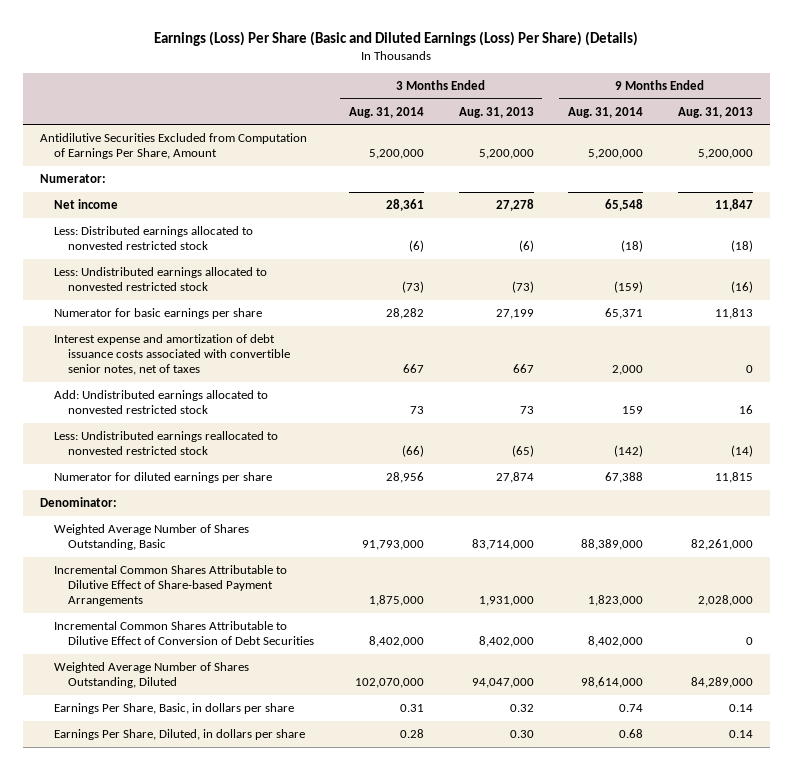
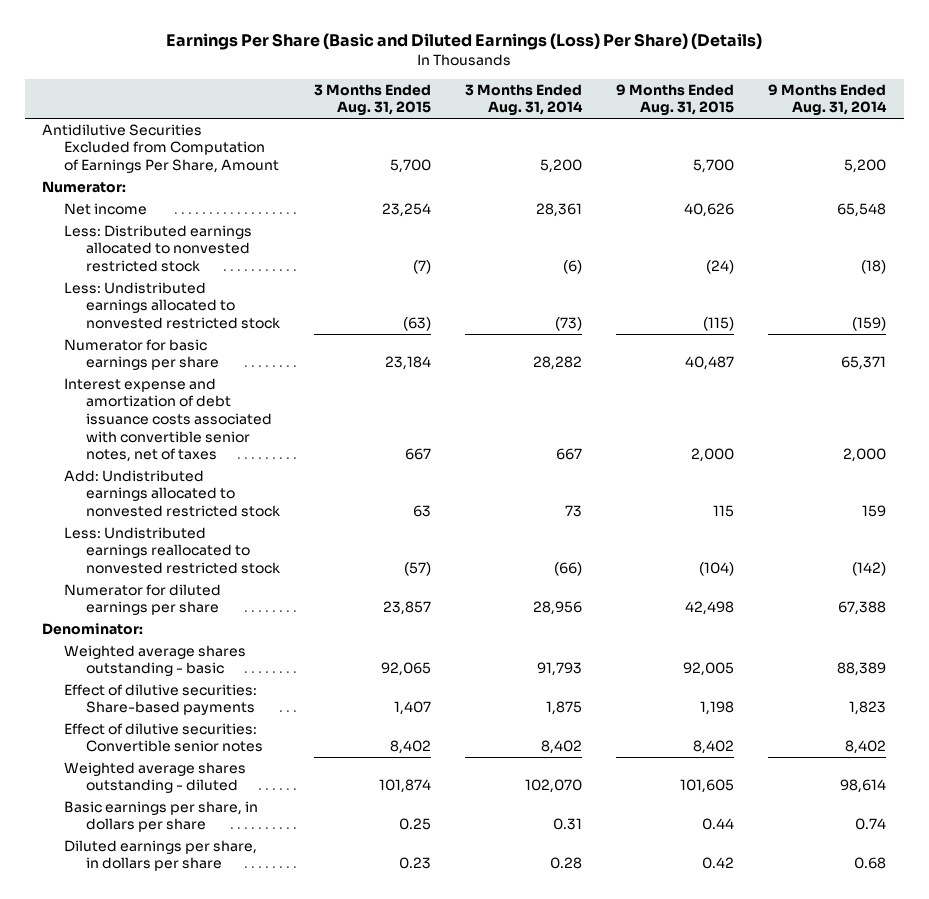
- Earnings (Loss) Per Share (Basic and Diluted Earnings (Loss) Per Share) (Details)
+ Earnings Per Share (Basic and Diluted Earnings (Loss) Per Share) (Details)
- | 3 Months Ended Aug. 31, 2014 | 3 Months Ended Aug. 31, 2013 | 9 Months Ended Aug. 31, 2014 | 9 Months Ended Aug. 31, 2013
+ | 3 Months Ended Aug. 31, 2015 | 3 Months Ended Aug. 31, 2014 | 9 Months Ended Aug. 31, 2015 | 9 Months Ended Aug. 31, 2014
- Antidilutive Securities Excluded from Computation of Earnings Per Share, Amount | 5,200,000 | 5,200,000 | 5,200,000 | 5,200,000
+ Antidilutive Securities Excluded from Computation of Earnings Per Share, Amount | 5,700 | 5,200 | 5,700 | 5,200
- Weighted Average Number of Shares Outstanding, Basic | 91,793,000 | 83,714,000 | 88,389,000 | 82,261,000
- Incremental Common Shares Attributable to Dilutive Effect of Share-based Payment Arrangements | 1,875,000 | 1,931,000 | 1,823,000 | 2,028,000
- Incremental Common Shares Attributable to Dilutive Effect of Conversion of Debt Securities | 8,402,000 | 8,402,000 | 8,402,000 | 0
- Weighted Average Number of Shares Outstanding, Diluted | 102,070,000 | 94,047,000 | 98,614,000 | 84,289,000
- Earnings Per Share, Basic, in dollars per share | 0.31 | 0.32 | 0.74 | 0.14
- Earnings Per Share, Diluted, in dollars per share | 0.28 | 0.30 | 0.68 | 0.14
+ Weighted average shares outstanding - basic | 92,065 | 91,793 | 92,005 | 88,389
+ Effect of dilutive securities: Share-based payments | 1,407 | 1,875 | 1,198 | 1,823
+ Effect of dilutive securities: Convertible senior notes | 8,402 | 8,402 | 8,402 | 8,402
+ Weighted average shares outstanding - diluted | 101,874 | 102,070 | 101,605 | 98,614
+ Basic earnings per share, in dollars per share | 0.25 | 0.31 | 0.44 | 0.74
+ Diluted earnings per share, in dollars per share | 0.23 | 0.28 | 0.42 | 0.68

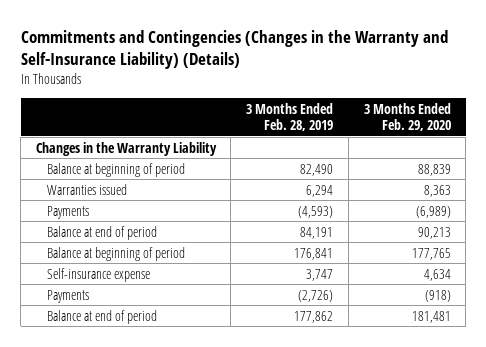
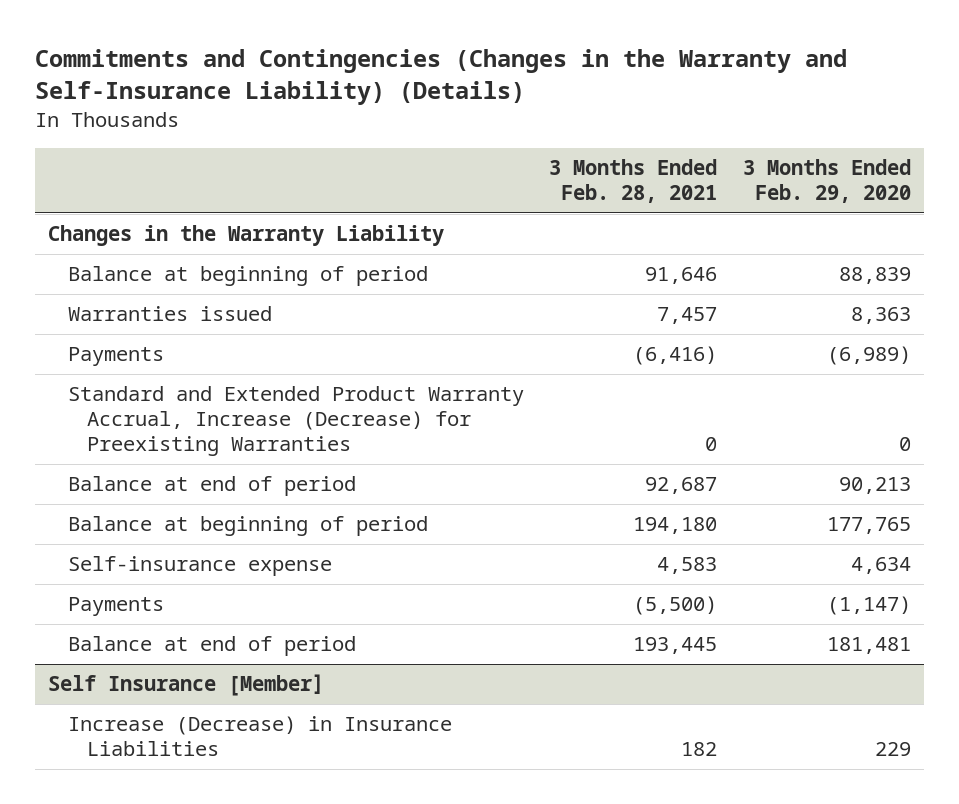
- | 3 Months Ended Feb. 28, 2019 | 3 Months Ended Feb. 29, 2020
+ | 3 Months Ended Feb. 28, 2021 | 3 Months Ended Feb. 29, 2020
+ Standard and Extended Product Warranty Accrual, Increase (Decrease) for Preexisting Warranties | 0 | 0
- Payments | (2,726) | (918)
+ Payments | (5,500) | (1,147)
+ Self Insurance [Member]
+ Increase (Decrease) in Insurance Liabilities | 182 | 229

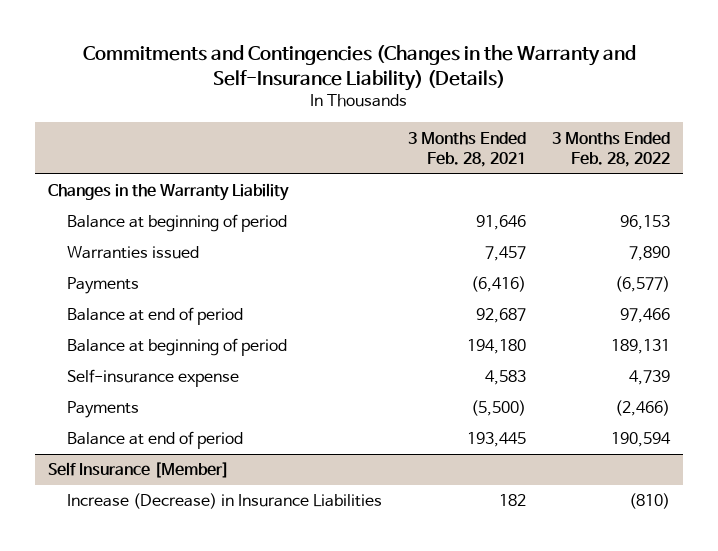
- | 3 Months Ended Feb. 28, 2021 | 3 Months Ended Feb. 29, 2020
+ | 3 Months Ended Feb. 28, 2021 | 3 Months Ended Feb. 28, 2022
- Standard and Extended Product Warranty Accrual, Increase (Decrease) for Preexisting Warranties | 0 | 0

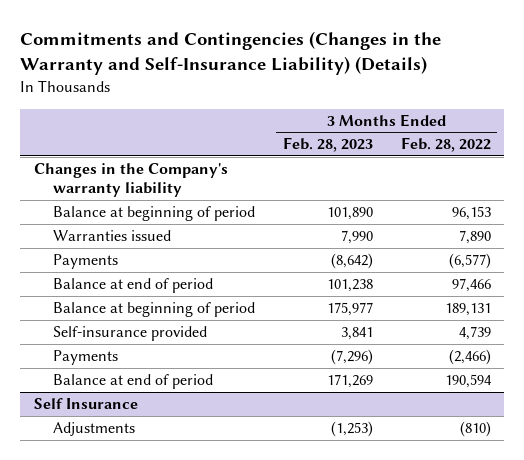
- | 3 Months Ended Feb. 28, 2021 | 3 Months Ended Feb. 28, 2022
+ | 3 Months Ended Feb. 28, 2023 | 3 Months Ended Feb. 28, 2022
- Changes in the Warranty Liability
+ Changes in the Company's warranty liability
- Self-insurance expense | 4,583 | 4,739
+ Self-insurance provided | 3,841 | 4,739
- Self Insurance [Member]
- Increase (Decrease) in Insurance Liabilities | 182 | (810)
+ Self Insurance
+ Adjustments | (1,253) | (810)

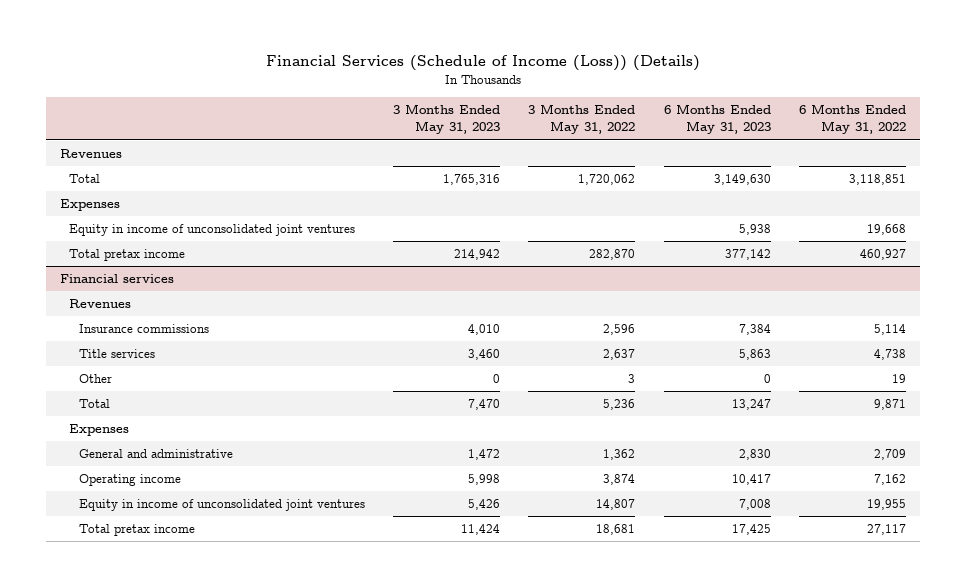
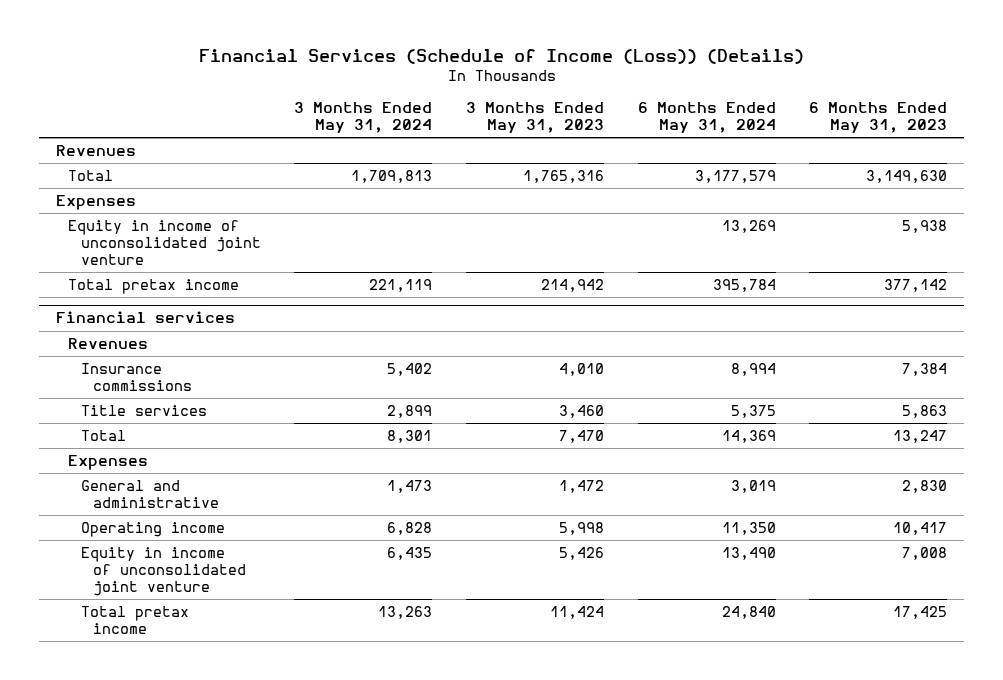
- | 3 Months Ended May 31, 2023 | 3 Months Ended May 31, 2022 | 6 Months Ended May 31, 2023 | 6 Months Ended May 31, 2022
+ | 3 Months Ended May 31, 2024 | 3 Months Ended May 31, 2023 | 6 Months Ended May 31, 2024 | 6 Months Ended May 31, 2023
- Equity in income of unconsolidated joint ventures | | | 5,938 | 19,668
+ Equity in income of unconsolidated joint venture | | | 13,269 | 5,938
@ Financial services
- Other | 0 | 3 | 0 | 19
- Equity in income of unconsolidated joint ventures | 5,426 | 14,807 | 7,008 | 19,955
+ Equity in income of unconsolidated joint venture | 6,435 | 5,426 | 13,490 | 7,008

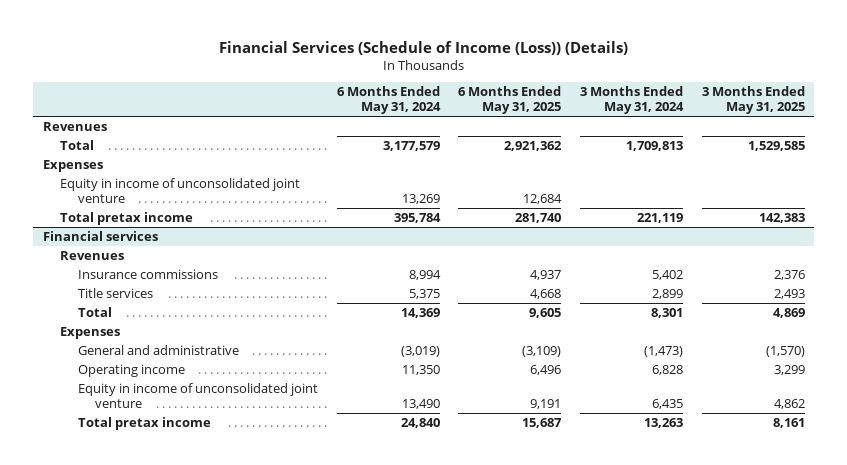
- | 3 Months Ended May 31, 2024 | 3 Months Ended May 31, 2023 | 6 Months Ended May 31, 2024 | 6 Months Ended May 31, 2023
+ | 6 Months Ended May 31, 2024 | 6 Months Ended May 31, 2025 | 3 Months Ended May 31, 2024 | 3 Months Ended May 31, 2025
@ Financial services
- General and administrative | 1,473 | 1,472 | 3,019 | 2,830
+ General and administrative | (3,019) | (3,109) | (1,473) | (1,570)

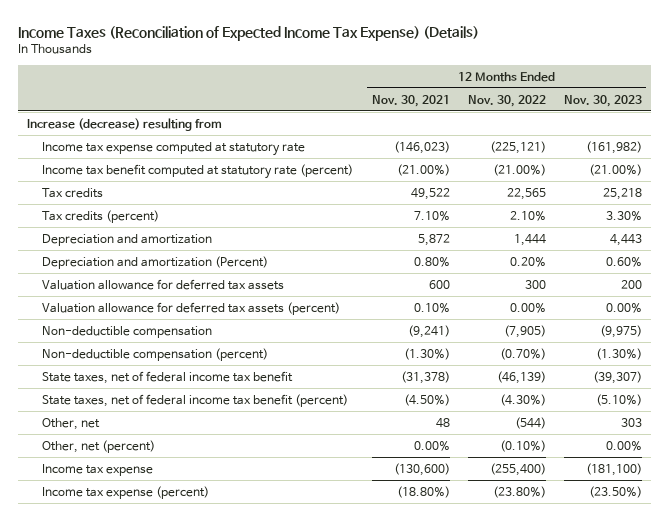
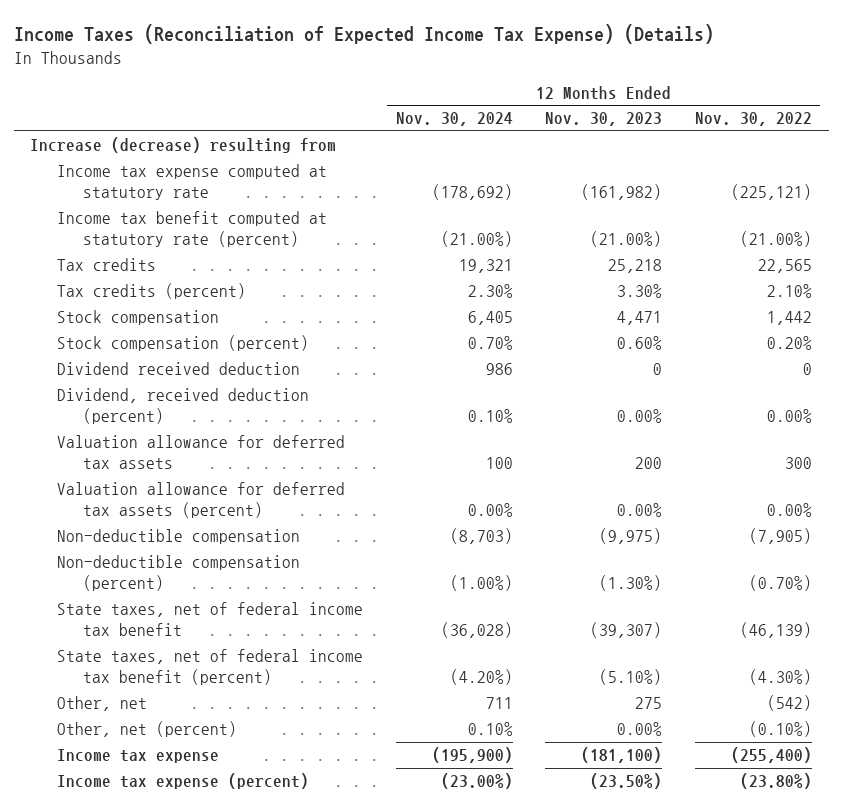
- | 12 Months Ended Nov. 30, 2021 | 12 Months Ended Nov. 30, 2022 | 12 Months Ended Nov. 30, 2023
+ | 12 Months Ended Nov. 30, 2024 | 12 Months Ended Nov. 30, 2023 | 12 Months Ended Nov. 30, 2022
- Depreciation and amortization | 5,872 | 1,444 | 4,443
- Depreciation and amortization (Percent) | 0.80% | 0.20% | 0.60%
+ Stock compensation | 6,405 | 4,471 | 1,442
+ Stock compensation (percent) | 0.70% | 0.60% | 0.20%
+ Dividend received deduction | 986 | 0 | 0
+ Dividend, received deduction (percent) | 0.10% | 0.00% | 0.00%
- Other, net | 48 | (544) | 303
+ Other, net | 711 | 275 | (542)

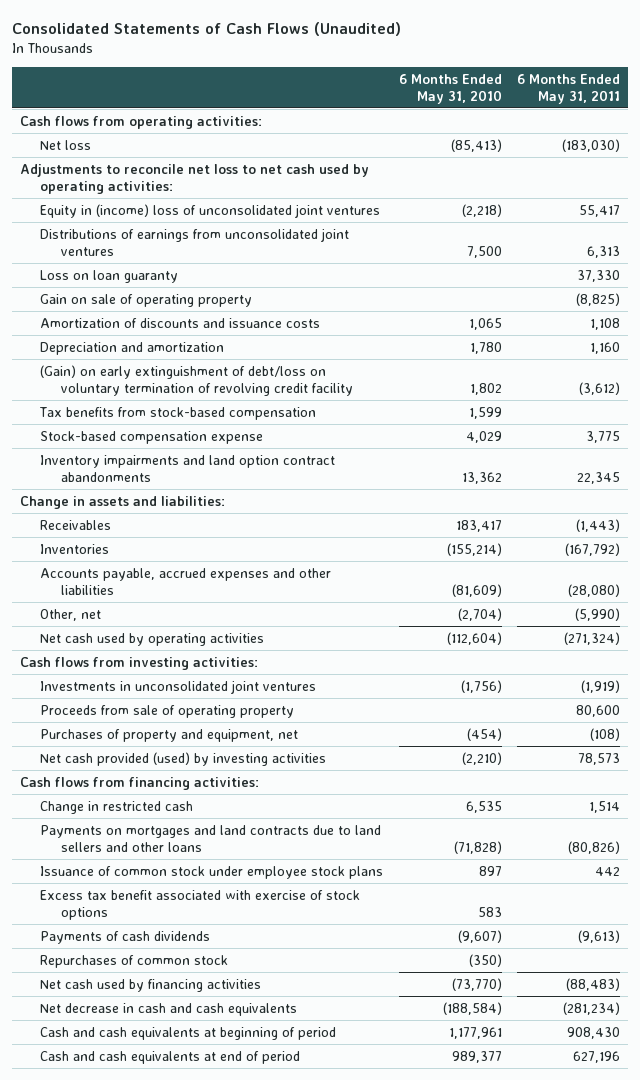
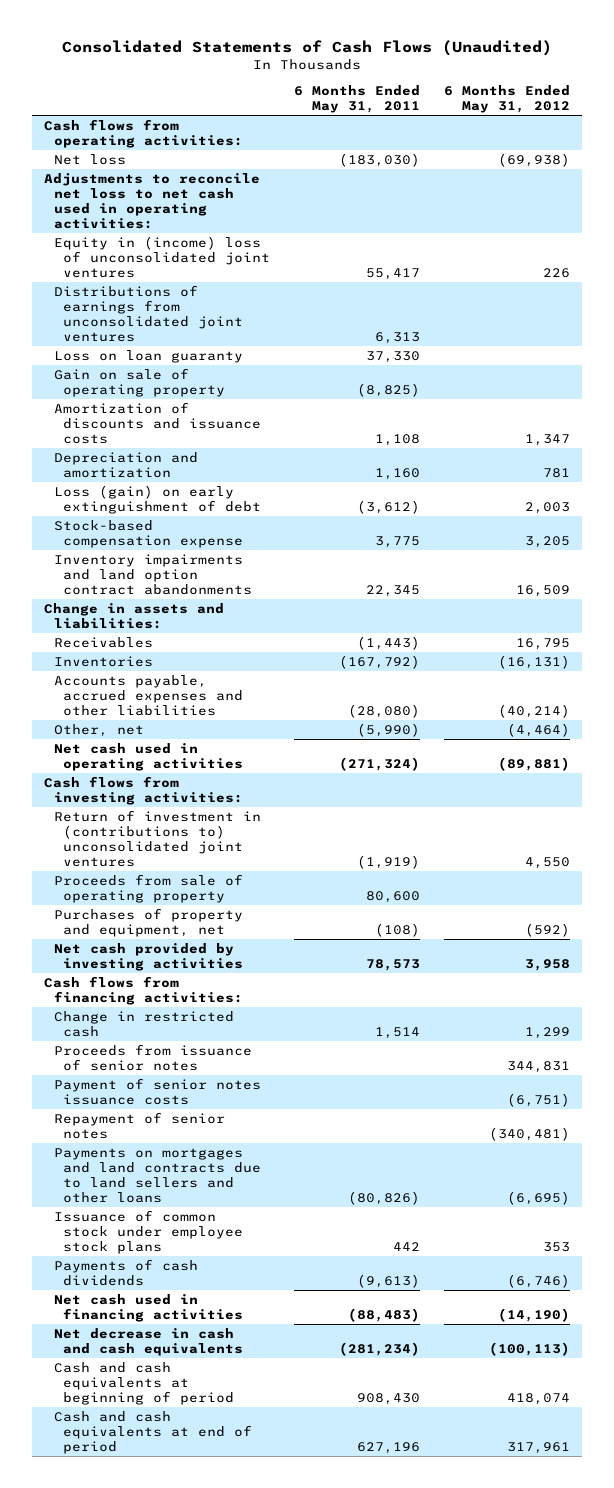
- | 6 Months Ended May 31, 2010 | 6 Months Ended May 31, 2011
+ | 6 Months Ended May 31, 2011 | 6 Months Ended May 31, 2012
- Adjustments to reconcile net loss to net cash used by operating activities:
+ Adjustments to reconcile net loss to net cash used in operating activities:
- (Gain) on early extinguishment of debt/loss on voluntary termination of revolving credit facility | 1,802 | (3,612)
- Tax benefits from stock-based compensation | 1,599 |
+ Loss (gain) on early extinguishment of debt | (3,612) | 2,003
- Net cash used by operating activities | (112,604) | (271,324)
+ Net cash used in operating activities | (271,324) | (89,881)
- Investments in unconsolidated joint ventures | (1,756) | (1,919)
+ Return of investment in (contributions to) unconsolidated joint ventures | (1,919) | 4,550
- Net cash provided (used) by investing activities | (2,210) | 78,573
+ Net cash provided by investing activities | 78,573 | 3,958
+ Proceeds from issuance of senior notes | | 344,831
+ Payment of senior notes issuance costs | | (6,751)
+ Repayment of senior notes | | (340,481)
- Excess tax benefit associated with exercise of stock options | 583 |
- Repurchases of common stock | (350) |
- Net cash used by financing activities | (73,770) | (88,483)
+ Net cash used in financing activities | (88,483) | (14,190)

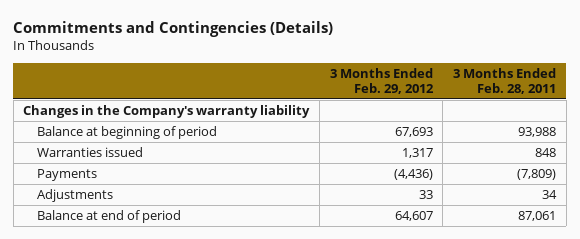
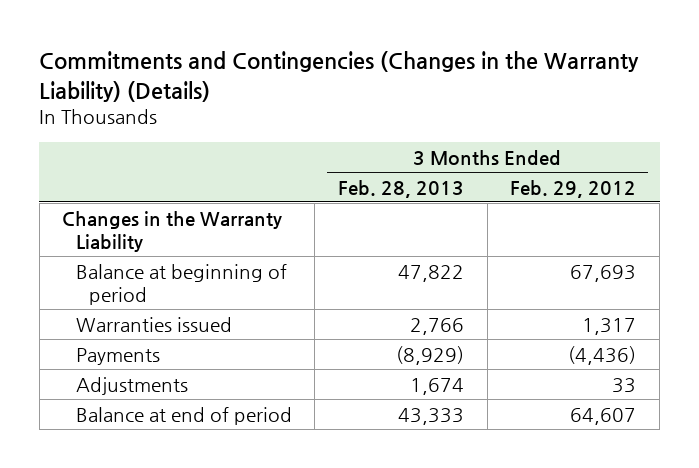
- Commitments and Contingencies (Details)
+ Commitments and Contingencies (Changes in the Warranty Liability) (Details)
- | 3 Months Ended Feb. 29, 2012 | 3 Months Ended Feb. 28, 2011
+ | 3 Months Ended Feb. 28, 2013 | 3 Months Ended Feb. 29, 2012
- Changes in the Company's warranty liability
+ Changes in the Warranty Liability

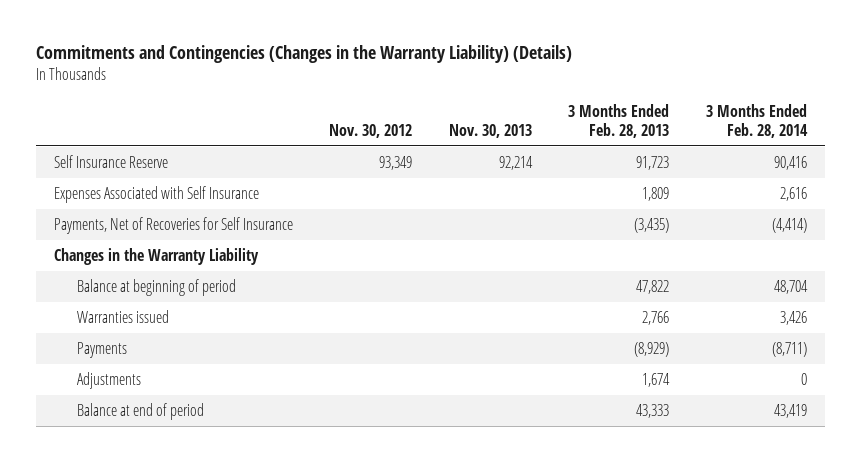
- | 3 Months Ended Feb. 28, 2013 | 3 Months Ended Feb. 29, 2012
+ | Nov. 30, 2012 | Nov. 30, 2013 | 3 Months Ended Feb. 28, 2013 | 3 Months Ended Feb. 28, 2014
+ Self Insurance Reserve | 93,349 | 92,214 | 91,723 | 90,416
+ Expenses Associated with Self Insurance | | | 1,809 | 2,616
+ Payments, Net of Recoveries for Self Insurance | | | (3,435) | (4,414)

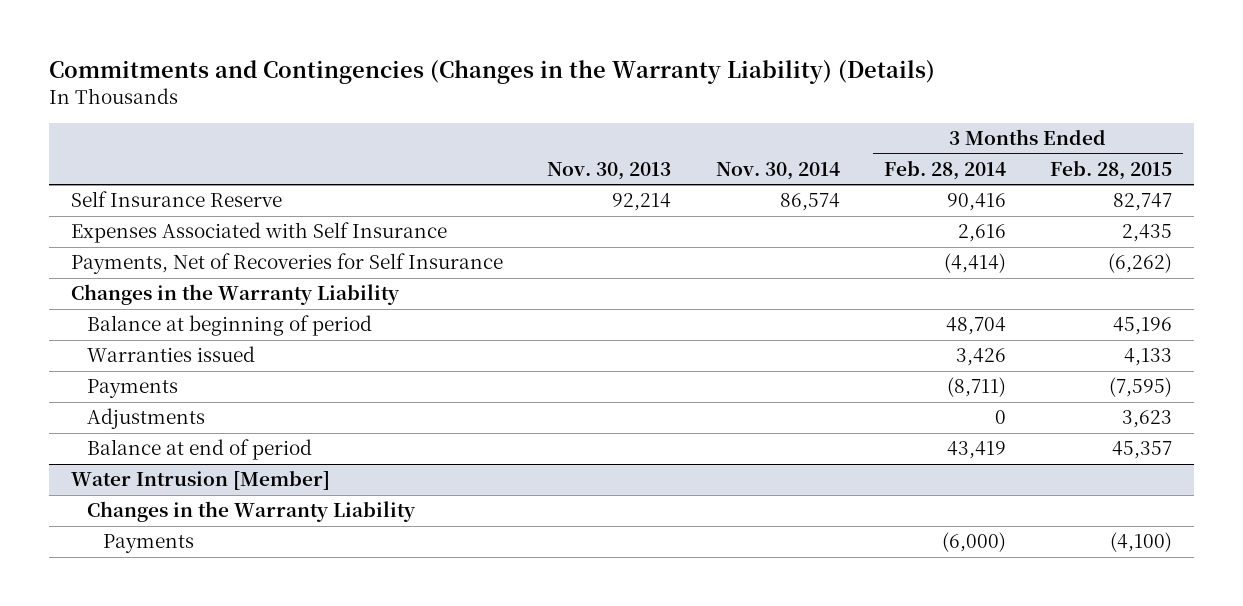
- | Nov. 30, 2012 | Nov. 30, 2013 | 3 Months Ended Feb. 28, 2013 | 3 Months Ended Feb. 28, 2014
+ | Nov. 30, 2013 | Nov. 30, 2014 | 3 Months Ended Feb. 28, 2014 | 3 Months Ended Feb. 28, 2015
+ Water Intrusion [Member]
+ Changes in the Warranty Liability
+ Payments | | | (6,000) | (4,100)

